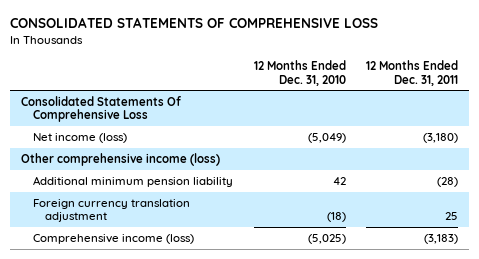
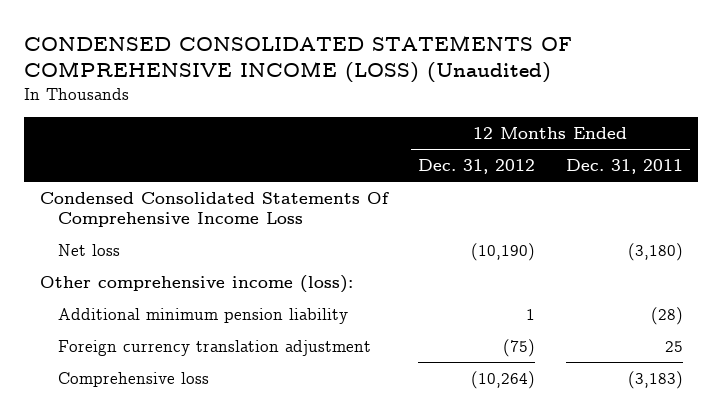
- CONSOLIDATED STATEMENTS OF COMPREHENSIVE LOSS
+ CONDENSED CONSOLIDATED STATEMENTS OF COMPREHENSIVE INCOME (LOSS) (Unaudited)
- | 12 Months Ended Dec. 31, 2010 | 12 Months Ended Dec. 31, 2011
+ | 12 Months Ended Dec. 31, 2012 | 12 Months Ended Dec. 31, 2011
- Consolidated Statements Of Comprehensive Loss
- Net income (loss) | (5,049) | (3,180)
- Other comprehensive income (loss)
+ Condensed Consolidated Statements Of Comprehensive Income Loss
+ Net loss | (10,190) | (3,180)
+ Other comprehensive income (loss):
- Comprehensive income (loss) | (5,025) | (3,183)
+ Comprehensive loss | (10,264) | (3,183)

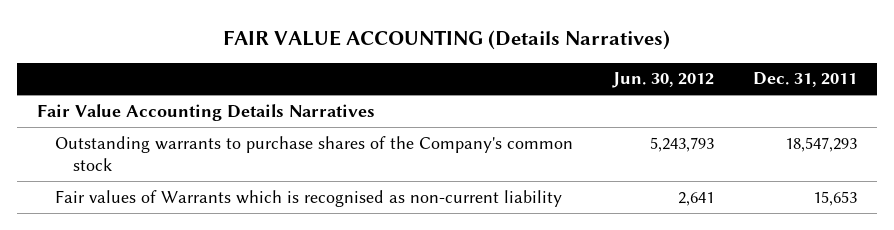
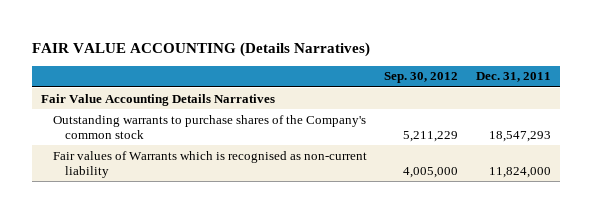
- | Jun. 30, 2012 | Dec. 31, 2011
+ | Sep. 30, 2012 | Dec. 31, 2011
- Fair values of Warrants which is recognised as non-current liability | 2,641 | 15,653
+ Fair values of Warrants which is recognised as non-current liability | 4,005,000 | 11,824,000

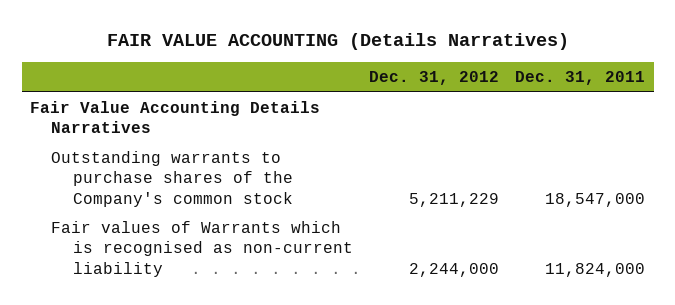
- | Sep. 30, 2012 | Dec. 31, 2011
+ | Dec. 31, 2012 | Dec. 31, 2011
- Outstanding warrants to purchase shares of the Company's common stock | 5,211,229 | 18,547,293
+ Outstanding warrants to purchase shares of the Company's common stock | 5,211,229 | 18,547,000

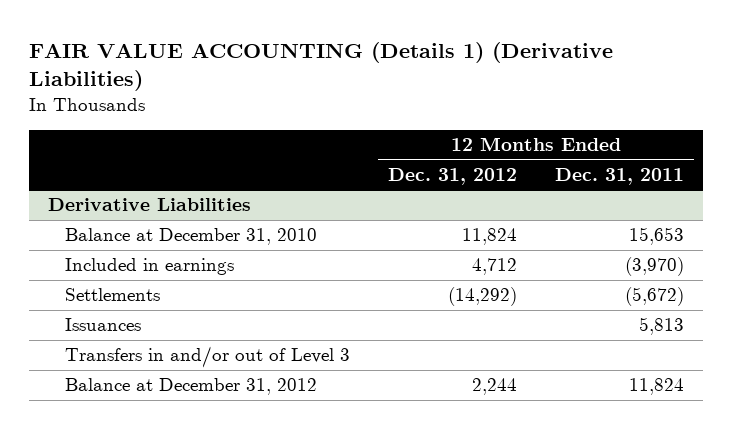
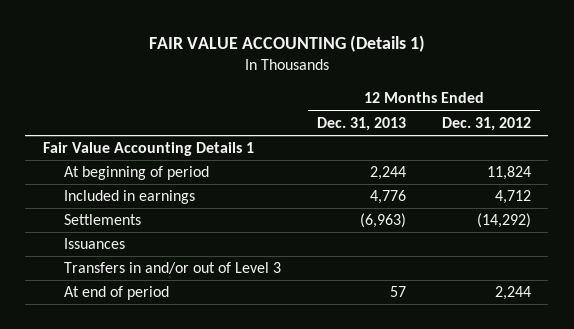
- FAIR VALUE ACCOUNTING (Details 1) (Derivative Liabilities)
+ FAIR VALUE ACCOUNTING (Details 1)
- | 12 Months Ended Dec. 31, 2012 | 12 Months Ended Dec. 31, 2011
+ | 12 Months Ended Dec. 31, 2013 | 12 Months Ended Dec. 31, 2012
- Derivative Liabilities
- Balance at December 31, 2010 | 11,824 | 15,653
+ Fair Value Accounting Details 1
+ At beginning of period | 2,244 | 11,824
- Balance at December 31, 2012 | 2,244 | 11,824
+ At end of period | 57 | 2,244

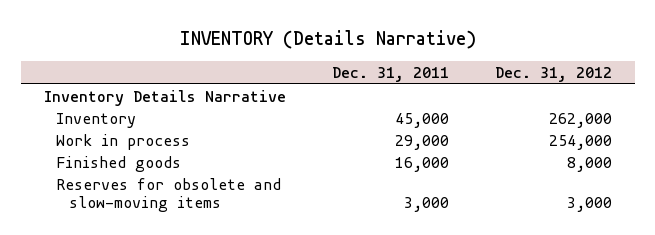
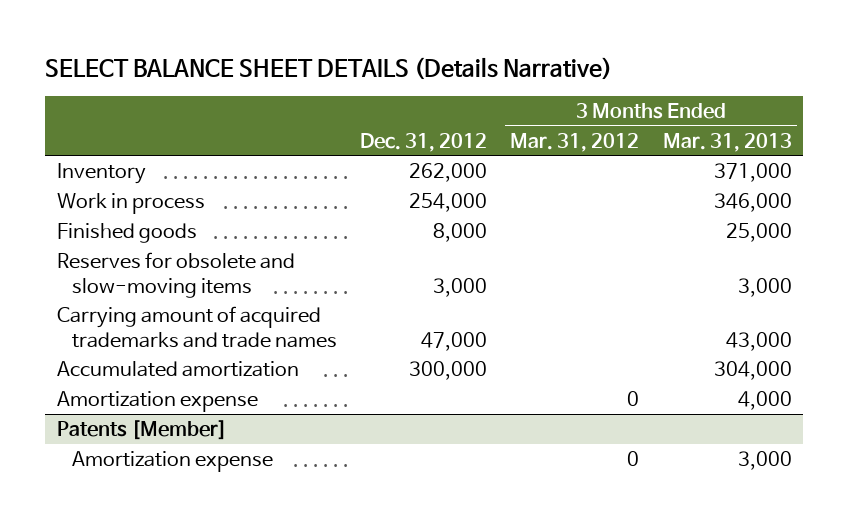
- INVENTORY (Details Narrative)
+ SELECT BALANCE SHEET DETAILS (Details Narrative)
- | Dec. 31, 2011 | Dec. 31, 2012
+ | Dec. 31, 2012 | 3 Months Ended Mar. 31, 2012 | 3 Months Ended Mar. 31, 2013
- Inventory Details Narrative
+ Carrying amount of acquired trademarks and trade names | 47,000 | | 43,000
+ Accumulated amortization | 300,000 | | 304,000
+ Amortization expense | | 0 | 4,000
+ Patents [Member]
+ Amortization expense | | 0 | 3,000

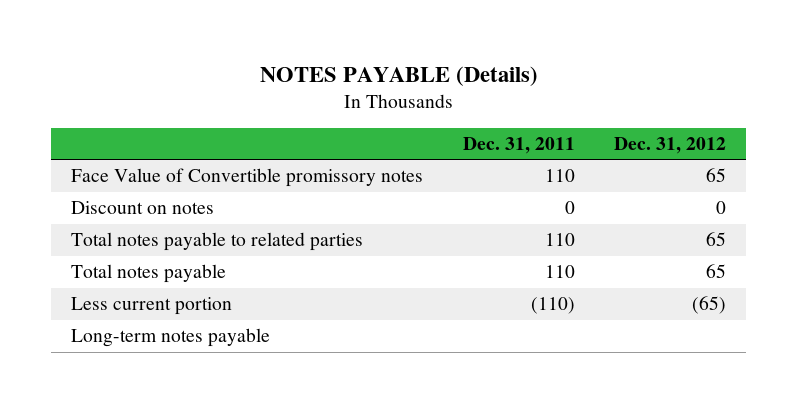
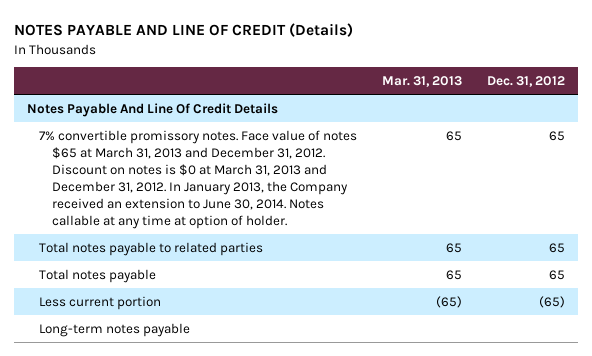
- NOTES PAYABLE (Details)
+ NOTES PAYABLE AND LINE OF CREDIT (Details)
- | Dec. 31, 2011 | Dec. 31, 2012
+ | Mar. 31, 2013 | Dec. 31, 2012
- Face Value of Convertible promissory notes | 110 | 65
- Discount on notes | 0 | 0
+ Notes Payable And Line Of Credit Details
+ 7% convertible promissory notes. Face value of notes $65 at March 31, 2013 and December 31, 2012. Discount on notes is $0 at March 31, 2013 and December 31, 2012. In January 2013, the Company received an extension to June 30, 2014. Notes callable at any time at option of holder. | 65 | 65

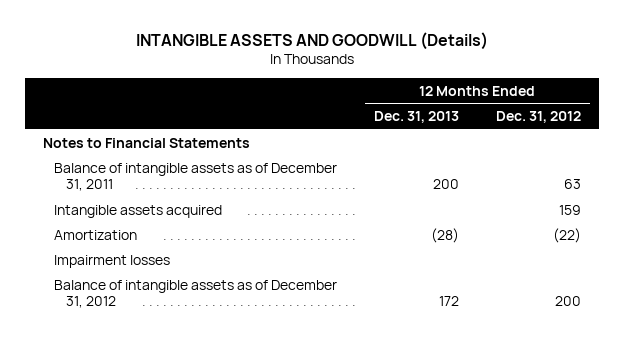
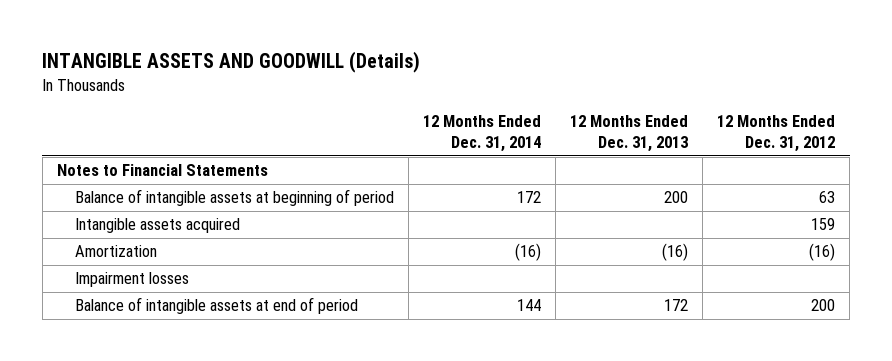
- | 12 Months Ended Dec. 31, 2013 | 12 Months Ended Dec. 31, 2012
+ | 12 Months Ended Dec. 31, 2014 | 12 Months Ended Dec. 31, 2013 | 12 Months Ended Dec. 31, 2012
- Balance of intangible assets as of December 31, 2011 | 200 | 63
+ Balance of intangible assets at beginning of period | 172 | 200 | 63
- Amortization | (28) | (22)
+ Amortization | (16) | (16) | (16)
- Balance of intangible assets as of December 31, 2012 | 172 | 200
+ Balance of intangible assets at end of period | 144 | 172 | 200

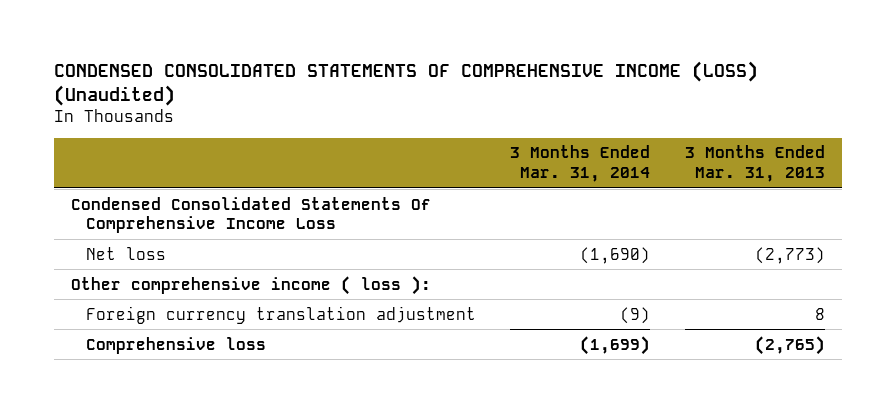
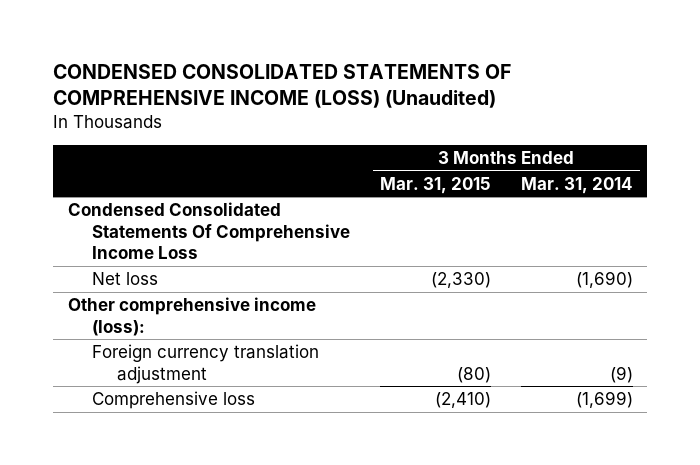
- | 3 Months Ended Mar. 31, 2014 | 3 Months Ended Mar. 31, 2013
+ | 3 Months Ended Mar. 31, 2015 | 3 Months Ended Mar. 31, 2014
- Other comprehensive income ( loss ):
+ Other comprehensive income (loss):

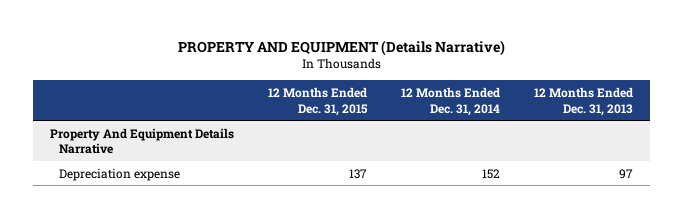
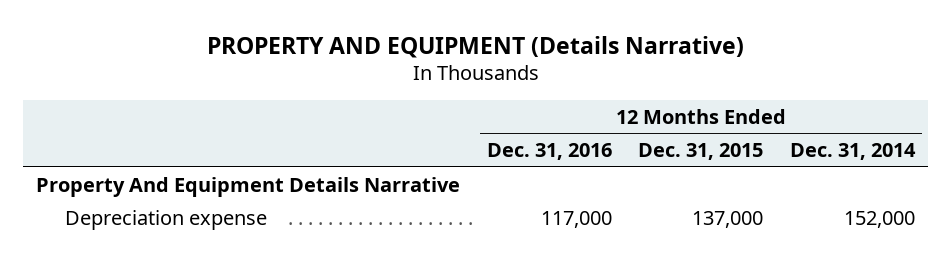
- | 12 Months Ended Dec. 31, 2015 | 12 Months Ended Dec. 31, 2014 | 12 Months Ended Dec. 31, 2013
+ | 12 Months Ended Dec. 31, 2016 | 12 Months Ended Dec. 31, 2015 | 12 Months Ended Dec. 31, 2014
- Depreciation expense | 137 | 152 | 97
+ Depreciation expense | 117,000 | 137,000 | 152,000

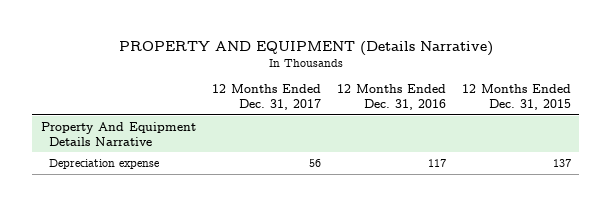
- | 12 Months Ended Dec. 31, 2016 | 12 Months Ended Dec. 31, 2015 | 12 Months Ended Dec. 31, 2014
+ | 12 Months Ended Dec. 31, 2017 | 12 Months Ended Dec. 31, 2016 | 12 Months Ended Dec. 31, 2015
- Depreciation expense | 117,000 | 137,000 | 152,000
+ Depreciation expense | 56 | 117 | 137

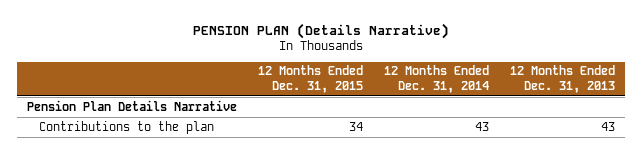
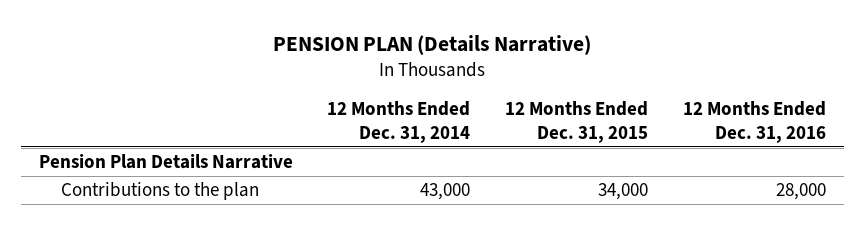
- | 12 Months Ended Dec. 31, 2015 | 12 Months Ended Dec. 31, 2014 | 12 Months Ended Dec. 31, 2013
+ | 12 Months Ended Dec. 31, 2014 | 12 Months Ended Dec. 31, 2015 | 12 Months Ended Dec. 31, 2016
- Contributions to the plan | 34 | 43 | 43
+ Contributions to the plan | 43,000 | 34,000 | 28,000

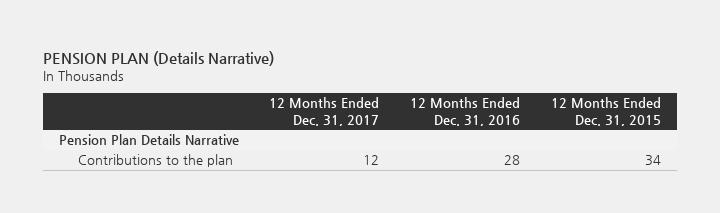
- | 12 Months Ended Dec. 31, 2014 | 12 Months Ended Dec. 31, 2015 | 12 Months Ended Dec. 31, 2016
+ | 12 Months Ended Dec. 31, 2017 | 12 Months Ended Dec. 31, 2016 | 12 Months Ended Dec. 31, 2015
- Contributions to the plan | 43,000 | 34,000 | 28,000
+ Contributions to the plan | 12 | 28 | 34

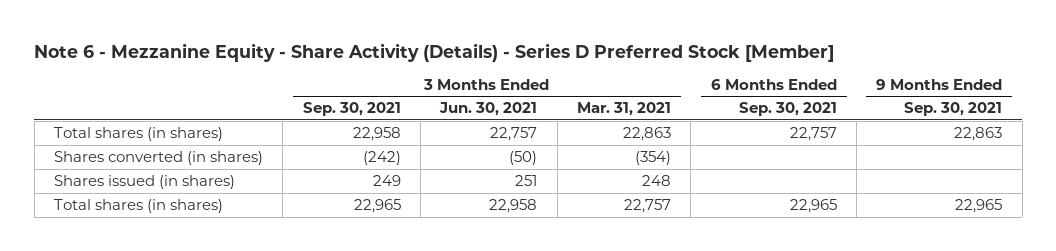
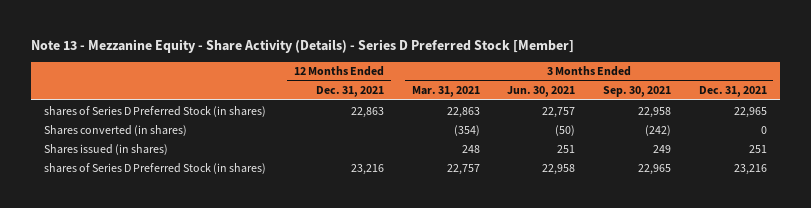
- Note 6 - Mezzanine Equity - Share Activity (Details) - Series D Preferred Stock [Member]
+ Note 13 - Mezzanine Equity - Share Activity (Details) - Series D Preferred Stock [Member]
- | 3 Months Ended Sep. 30, 2021 | 3 Months Ended Jun. 30, 2021 | 3 Months Ended Mar. 31, 2021 | 6 Months Ended Sep. 30, 2021 | 9 Months Ended Sep. 30, 2021
+ | 12 Months Ended Dec. 31, 2021 | 3 Months Ended Mar. 31, 2021 | 3 Months Ended Jun. 30, 2021 | 3 Months Ended Sep. 30, 2021 | 3 Months Ended Dec. 31, 2021
- Total shares (in shares) | 22,958 | 22,757 | 22,863 | 22,757 | 22,863
+ shares of Series D Preferred Stock (in shares) | 22,863 | 22,863 | 22,757 | 22,958 | 22,965
- Total shares (in shares) | 22,965 | 22,958 | 22,757 | 22,965 | 22,965
+ shares of Series D Preferred Stock (in shares) | 23,216 | 22,757 | 22,958 | 22,965 | 23,216

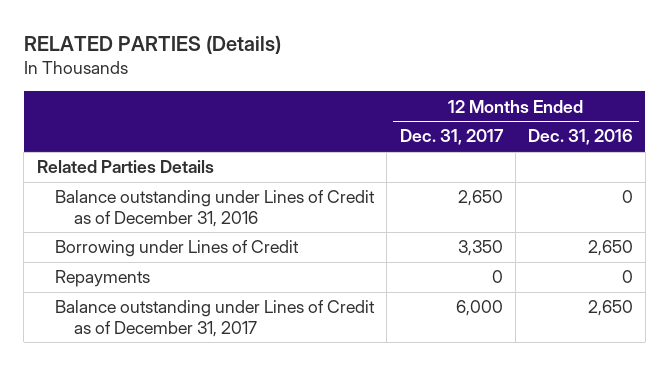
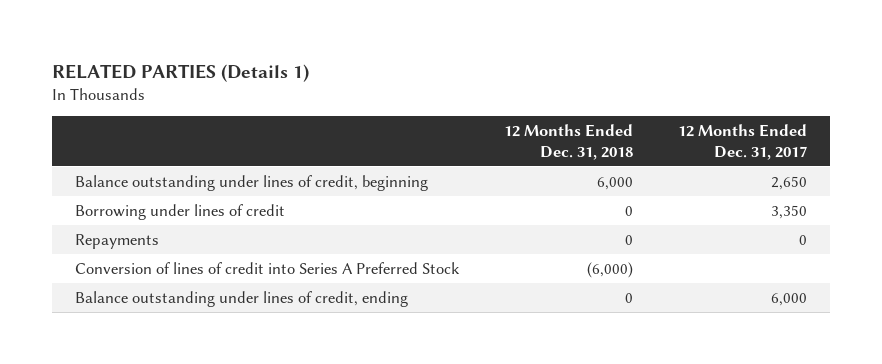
- RELATED PARTIES (Details)
+ RELATED PARTIES (Details 1)
- | 12 Months Ended Dec. 31, 2017 | 12 Months Ended Dec. 31, 2016
+ | 12 Months Ended Dec. 31, 2018 | 12 Months Ended Dec. 31, 2017
- Related Parties Details
- Balance outstanding under Lines of Credit as of December 31, 2016 | 2,650 | 0
- Borrowing under Lines of Credit | 3,350 | 2,650
+ Balance outstanding under lines of credit, beginning | 6,000 | 2,650
+ Borrowing under lines of credit | 0 | 3,350
- Balance outstanding under Lines of Credit as of December 31, 2017 | 6,000 | 2,650
+ Conversion of lines of credit into Series A Preferred Stock | (6,000) |
+ Balance outstanding under lines of credit, ending | 0 | 6,000

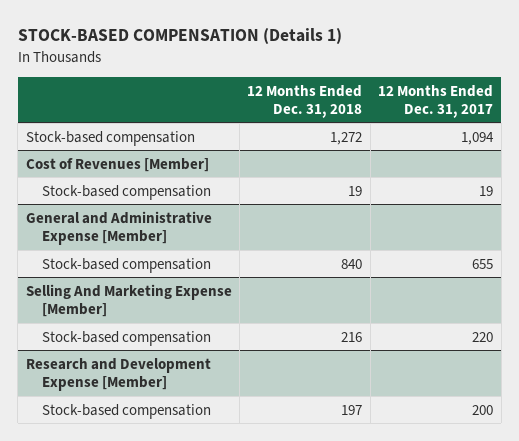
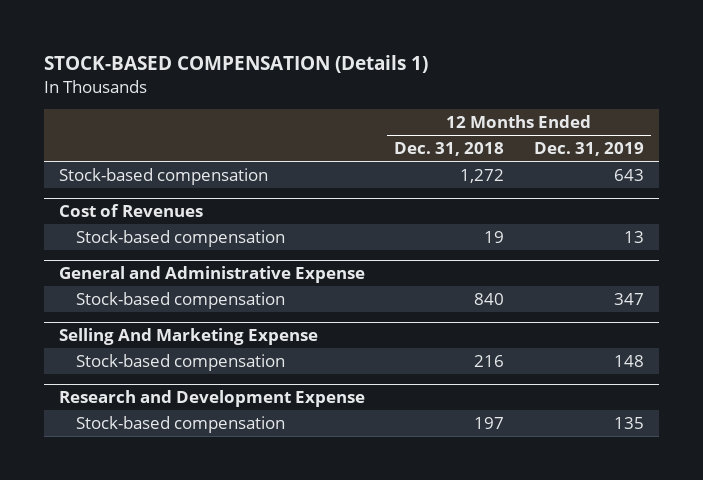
- | 12 Months Ended Dec. 31, 2018 | 12 Months Ended Dec. 31, 2017
+ | 12 Months Ended Dec. 31, 2018 | 12 Months Ended Dec. 31, 2019
- Cost of Revenues [Member]
+ Cost of Revenues
- General and Administrative Expense [Member]
+ General and Administrative Expense
- Selling And Marketing Expense [Member]
+ Selling And Marketing Expense
- Research and Development Expense [Member]
+ Research and Development Expense

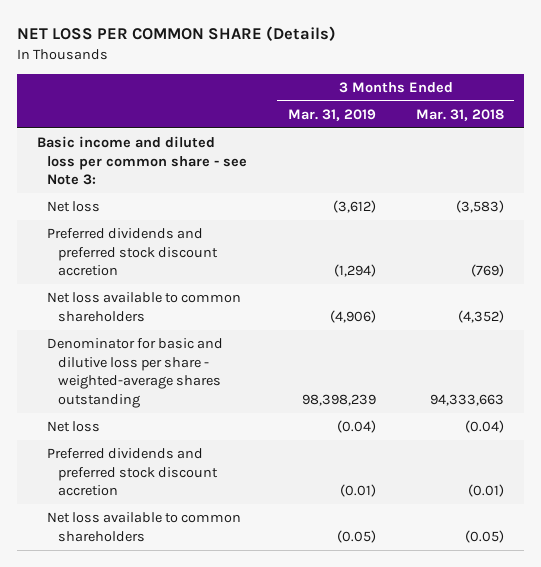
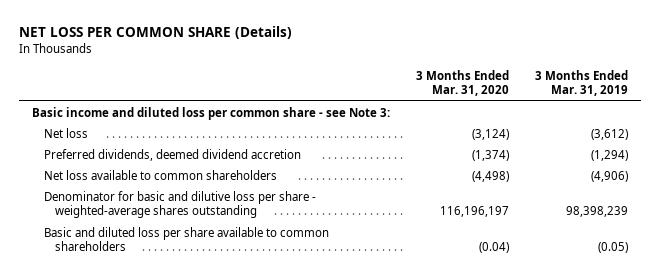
- | 3 Months Ended Mar. 31, 2019 | 3 Months Ended Mar. 31, 2018
+ | 3 Months Ended Mar. 31, 2020 | 3 Months Ended Mar. 31, 2019
- Preferred dividends and preferred stock discount accretion | (1,294) | (769)
+ Preferred dividends, deemed dividend accretion | (1,374) | (1,294)
- Net loss | (0.04) | (0.04)
- Preferred dividends and preferred stock discount accretion | (0.01) | (0.01)
- Net loss available to common shareholders | (0.05) | (0.05)
+ Basic and diluted loss per share available to common shareholders | (0.04) | (0.05)

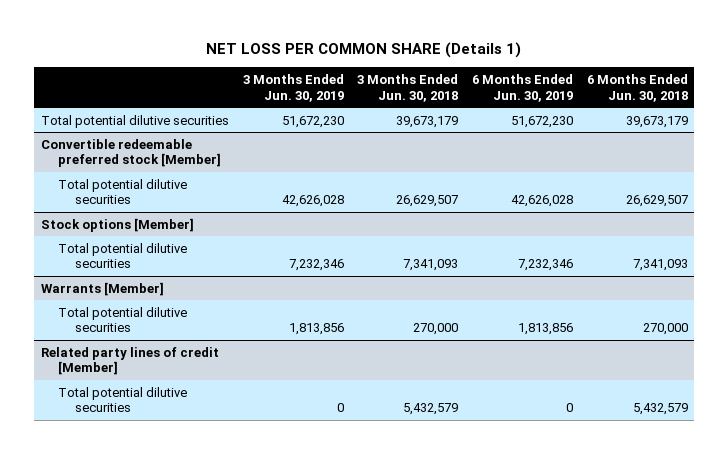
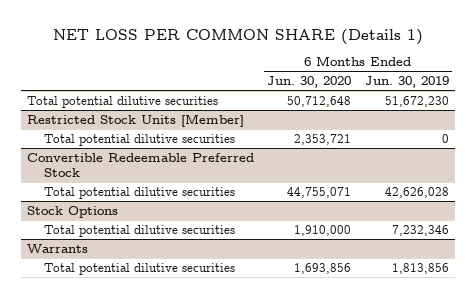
- | 3 Months Ended Jun. 30, 2019 | 3 Months Ended Jun. 30, 2018 | 6 Months Ended Jun. 30, 2019 | 6 Months Ended Jun. 30, 2018
+ | 6 Months Ended Jun. 30, 2020 | 6 Months Ended Jun. 30, 2019
- Convertible redeemable preferred stock [Member]
+ Restricted Stock Units [Member]
+ Total potential dilutive securities | 2,353,721 | 0
+ Convertible Redeemable Preferred Stock
- Stock options [Member]
+ Stock Options
- Warrants [Member]
+ Warrants
- Related party lines of credit [Member]
- Total potential dilutive securities | 0 | 5,432,579 | 0 | 5,432,579

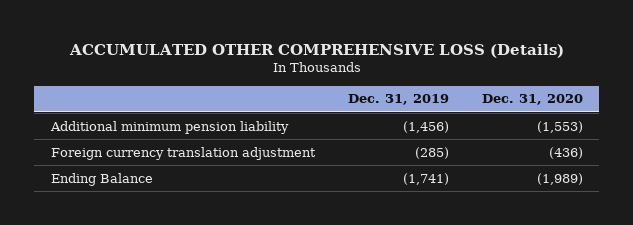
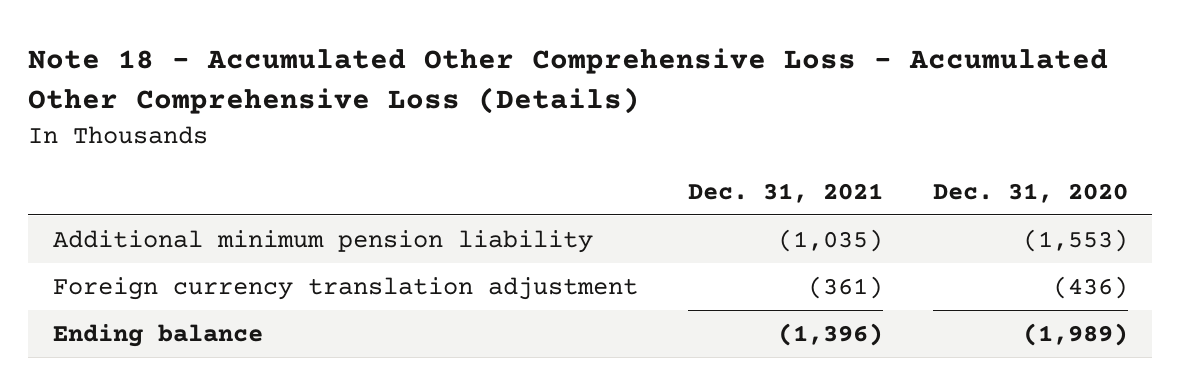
- ACCUMULATED OTHER COMPREHENSIVE LOSS (Details)
+ Note 18 - Accumulated Other Comprehensive Loss - Accumulated Other Comprehensive Loss (Details)
- | Dec. 31, 2019 | Dec. 31, 2020
+ | Dec. 31, 2021 | Dec. 31, 2020
- Ending Balance | (1,741) | (1,989)
+ Ending balance | (1,396) | (1,989)

